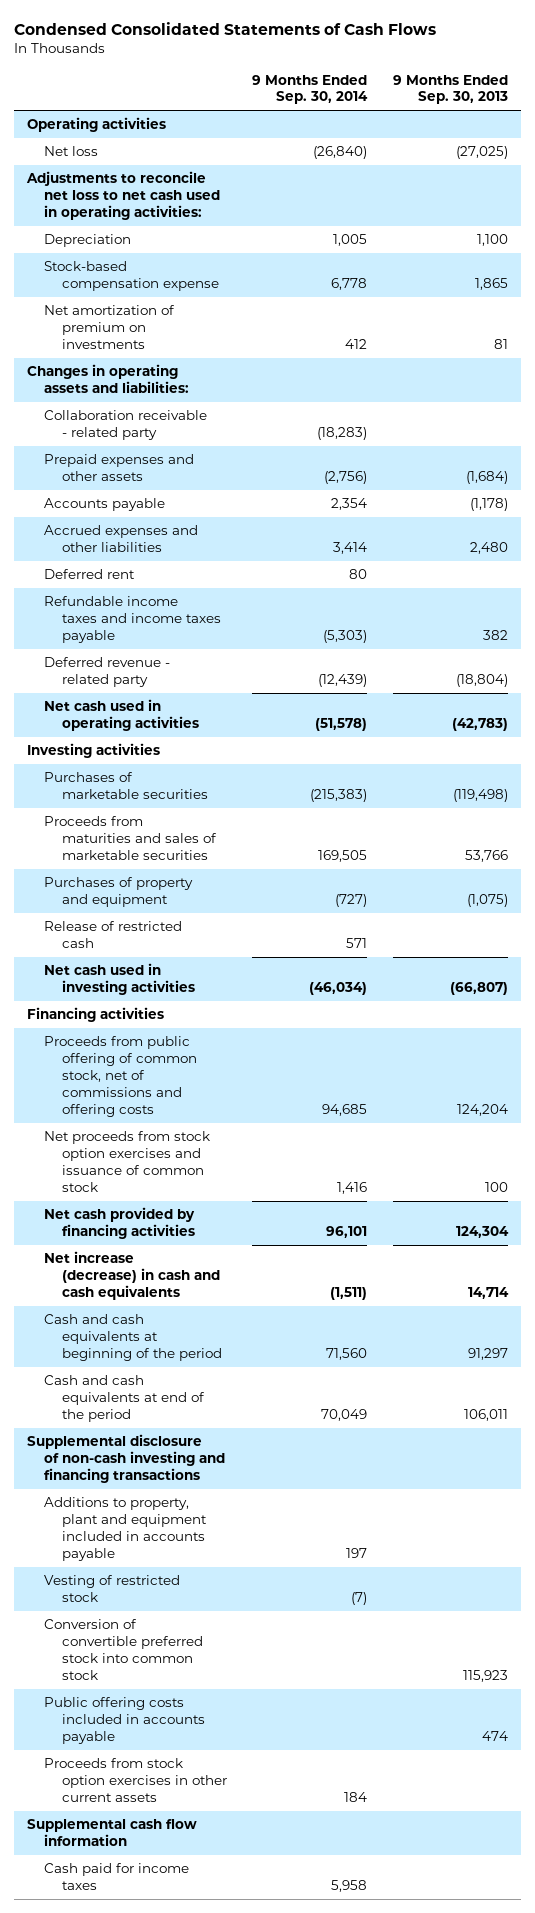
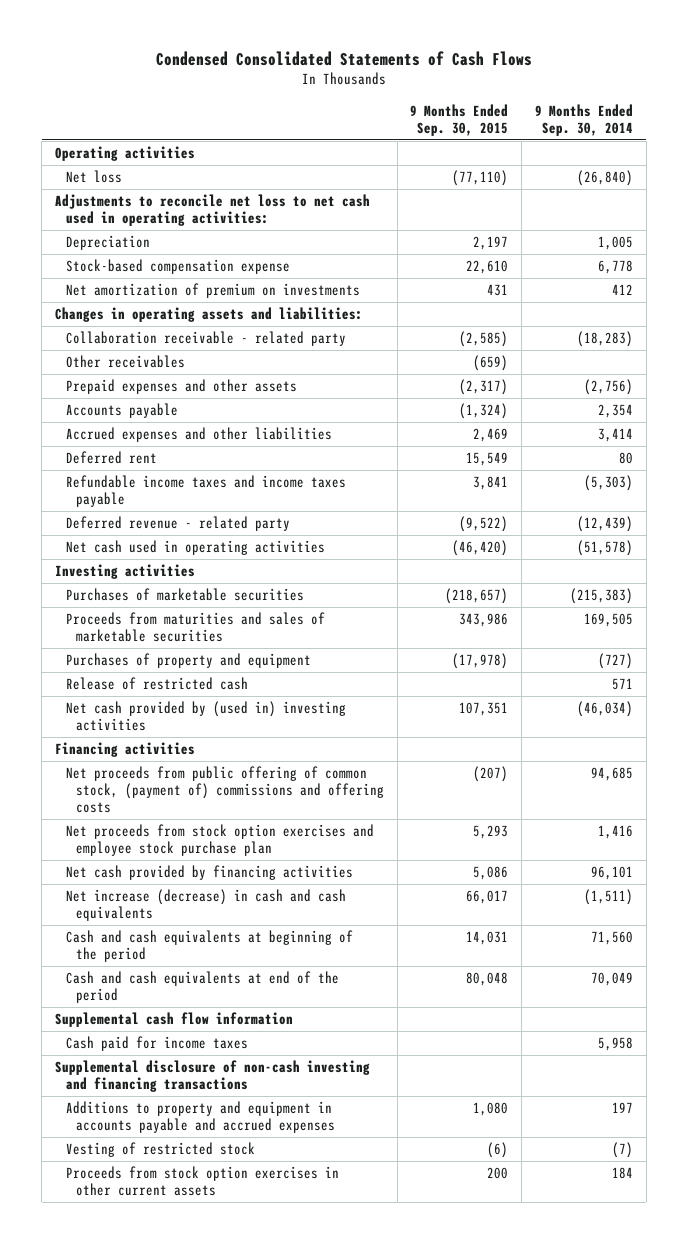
- | 9 Months Ended Sep. 30, 2014 | 9 Months Ended Sep. 30, 2013
+ | 9 Months Ended Sep. 30, 2015 | 9 Months Ended Sep. 30, 2014
+ Other receivables | (659) |
- Net cash used in investing activities | (46,034) | (66,807)
+ Net cash provided by (used in) investing activities | 107,351 | (46,034)
- Proceeds from public offering of common stock, net of commissions and offering costs | 94,685 | 124,204
- Net proceeds from stock option exercises and issuance of common stock | 1,416 | 100
+ Net proceeds from public offering of common stock, (payment of) commissions and offering costs | (207) | 94,685
+ Net proceeds from stock option exercises and employee stock purchase plan | 5,293 | 1,416
moved up: Supplemental cash flow information
moved up: Cash paid for income taxes | | 5,958
- Additions to property, plant and equipment included in accounts payable | 197 |
+ Additions to property and equipment in accounts payable and accrued expenses | 1,080 | 197
- Conversion of convertible preferred stock into common stock | | 115,923
- Public offering costs included in accounts payable | | 474

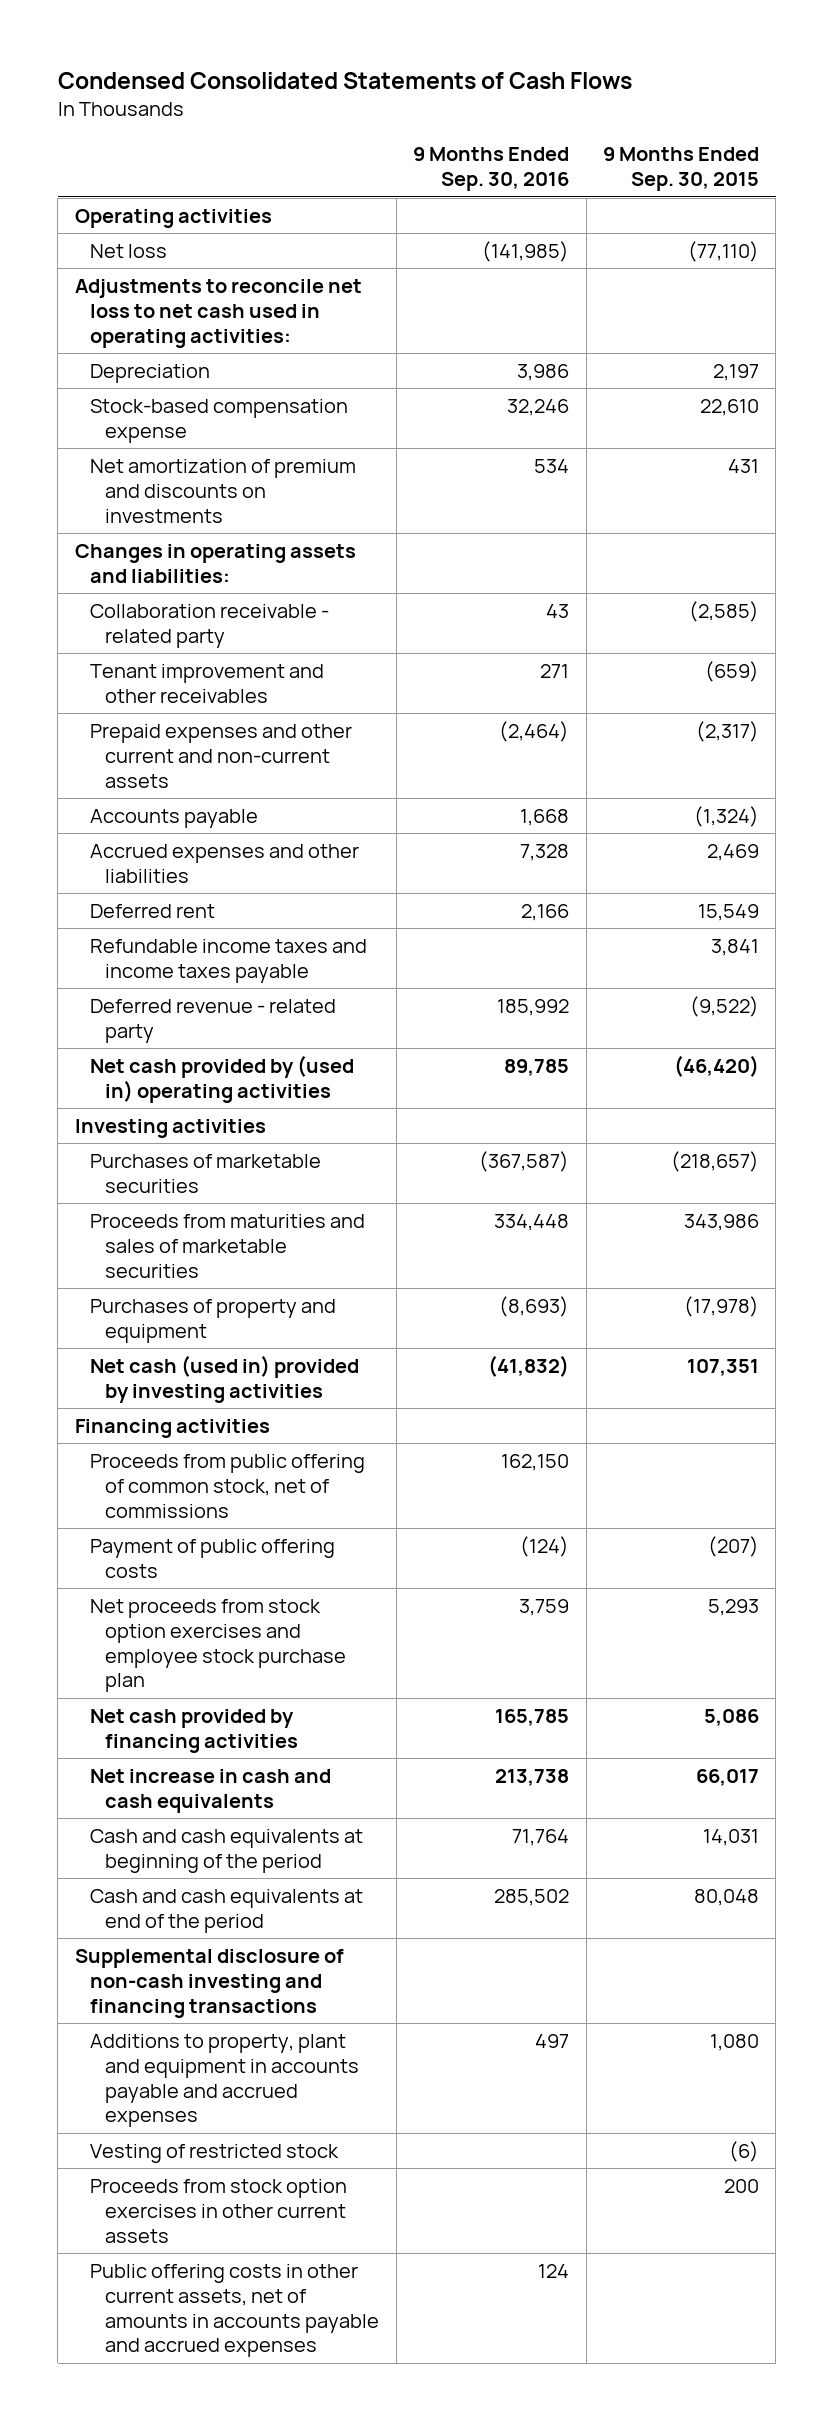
- | 9 Months Ended Sep. 30, 2015 | 9 Months Ended Sep. 30, 2014
+ | 9 Months Ended Sep. 30, 2016 | 9 Months Ended Sep. 30, 2015
- Net amortization of premium on investments | 431 | 412
+ Net amortization of premium and discounts on investments | 534 | 431
- Other receivables | (659) |
- Prepaid expenses and other assets | (2,317) | (2,756)
+ Tenant improvement and other receivables | 271 | (659)
+ Prepaid expenses and other current and non-current assets | (2,464) | (2,317)
- Net cash used in operating activities | (46,420) | (51,578)
+ Net cash provided by (used in) operating activities | 89,785 | (46,420)
- Release of restricted cash | | 571
- Net cash provided by (used in) investing activities | 107,351 | (46,034)
+ Net cash (used in) provided by investing activities | (41,832) | 107,351
- Net proceeds from public offering of common stock, (payment of) commissions and offering costs | (207) | 94,685
+ Proceeds from public offering of common stock, net of commissions | 162,150 |
+ Payment of public offering costs | (124) | (207)
- Net increase (decrease) in cash and cash equivalents | 66,017 | (1,511)
+ Net increase in cash and cash equivalents | 213,738 | 66,017
- Supplemental cash flow information
- Cash paid for income taxes | | 5,958
- Additions to property and equipment in accounts payable and accrued expenses | 1,080 | 197
+ Additions to property, plant and equipment in accounts payable and accrued expenses | 497 | 1,080
+ Public offering costs in other current assets, net of amounts in accounts payable and accrued expenses | 124 |

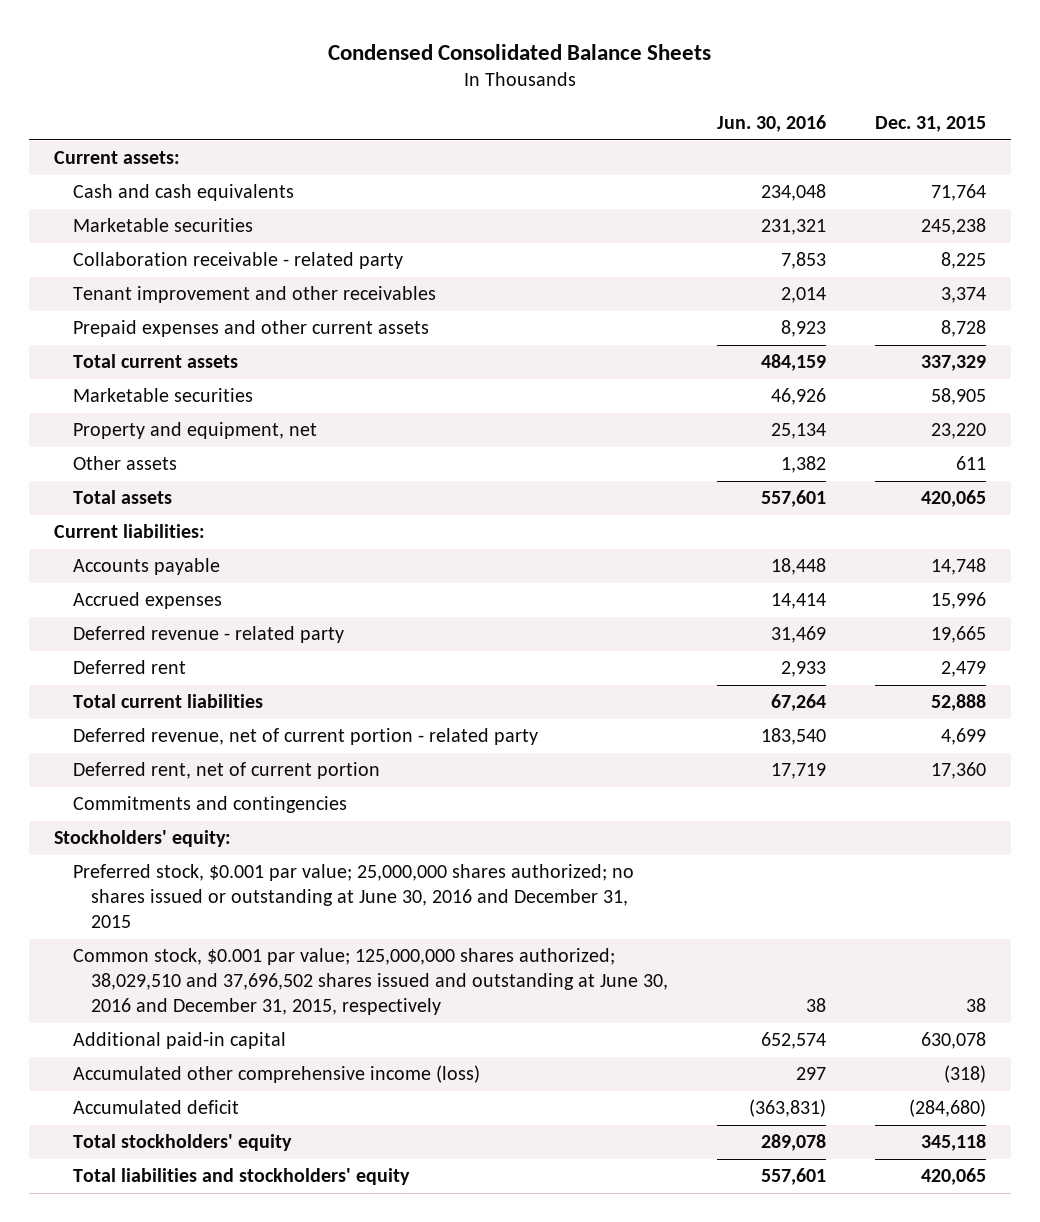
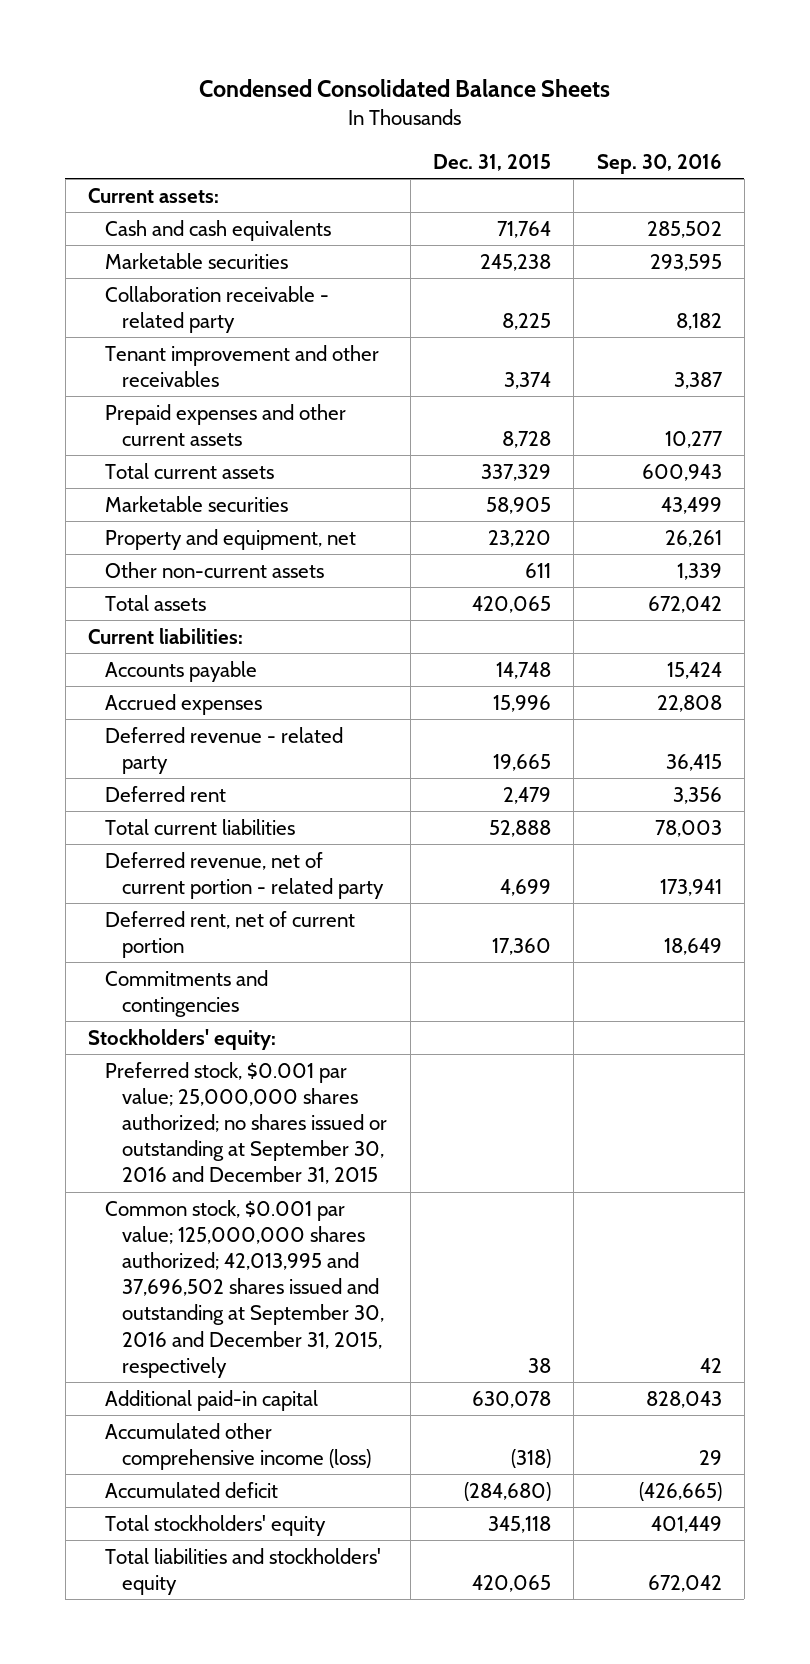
- | Jun. 30, 2016 | Dec. 31, 2015
+ | Dec. 31, 2015 | Sep. 30, 2016
- Other assets | 1,382 | 611
+ Other non-current assets | 611 | 1,339
- Preferred stock, $0.001 par value; 25,000,000 shares authorized; no shares issued or outstanding at June 30, 2016 and December 31, 2015
- Common stock, $0.001 par value; 125,000,000 shares authorized; 38,029,510 and 37,696,502 shares issued and outstanding at June 30, 2016 and December 31, 2015, respectively | 38 | 38
+ Preferred stock, $0.001 par value; 25,000,000 shares authorized; no shares issued or outstanding at September 30, 2016 and December 31, 2015
+ Common stock, $0.001 par value; 125,000,000 shares authorized; 42,013,995 and 37,696,502 shares issued and outstanding at September 30, 2016 and December 31, 2015, respectively | 38 | 42

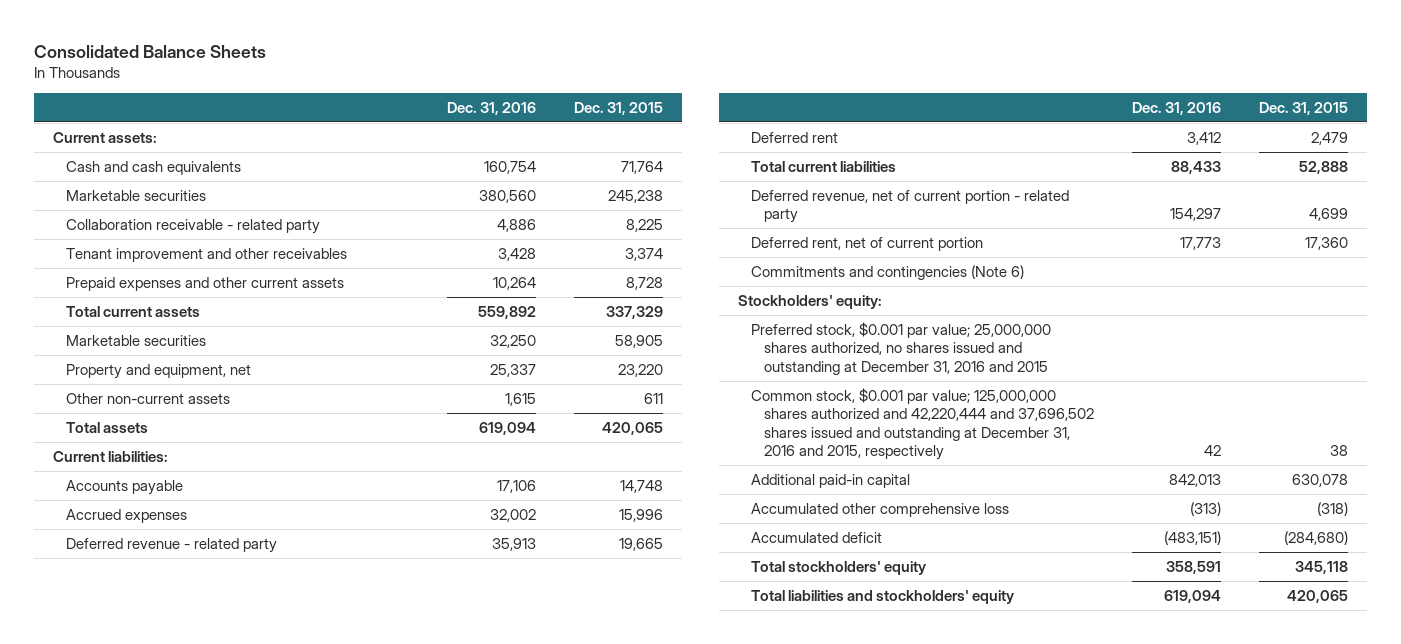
- Condensed Consolidated Balance Sheets
+ Consolidated Balance Sheets
- | Dec. 31, 2015 | Sep. 30, 2016
+ | Dec. 31, 2016 | Dec. 31, 2015
- Commitments and contingencies
+ Commitments and contingencies (Note 6)
- Preferred stock, $0.001 par value; 25,000,000 shares authorized; no shares issued or outstanding at September 30, 2016 and December 31, 2015
- Common stock, $0.001 par value; 125,000,000 shares authorized; 42,013,995 and 37,696,502 shares issued and outstanding at September 30, 2016 and December 31, 2015, respectively | 38 | 42
+ Preferred stock, $0.001 par value; 25,000,000 shares authorized, no shares issued and outstanding at December 31, 2016 and 2015
+ Common stock, $0.001 par value; 125,000,000 shares authorized and 42,220,444 and 37,696,502 shares issued and outstanding at December 31, 2016 and 2015, respectively | 42 | 38
- Accumulated other comprehensive income (loss) | (318) | 29
+ Accumulated other comprehensive loss | (313) | (318)

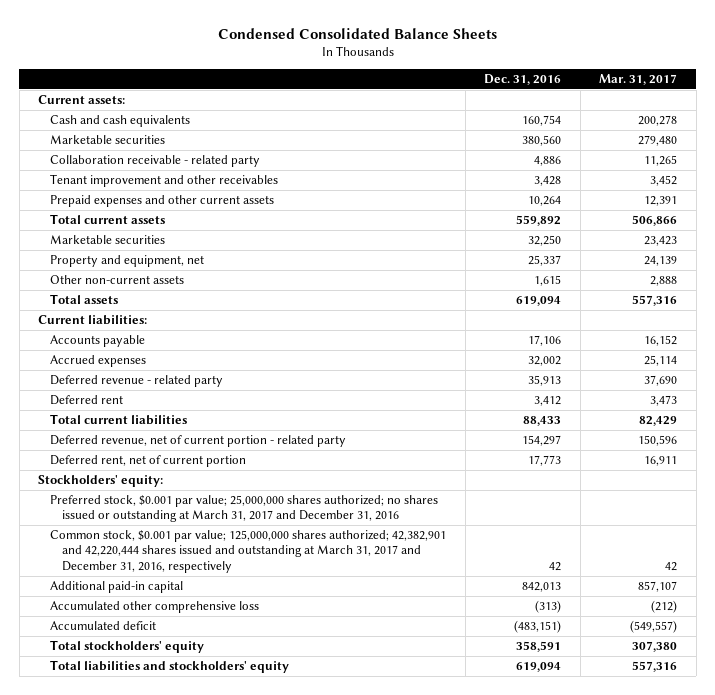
- Consolidated Balance Sheets
+ Condensed Consolidated Balance Sheets
- | Dec. 31, 2016 | Dec. 31, 2015
+ | Dec. 31, 2016 | Mar. 31, 2017
- Commitments and contingencies (Note 6)
- Preferred stock, $0.001 par value; 25,000,000 shares authorized, no shares issued and outstanding at December 31, 2016 and 2015
- Common stock, $0.001 par value; 125,000,000 shares authorized and 42,220,444 and 37,696,502 shares issued and outstanding at December 31, 2016 and 2015, respectively | 42 | 38
+ Preferred stock, $0.001 par value; 25,000,000 shares authorized; no shares issued or outstanding at March 31, 2017 and December 31, 2016
+ Common stock, $0.001 par value; 125,000,000 shares authorized; 42,382,901 and 42,220,444 shares issued and outstanding at March 31, 2017 and December 31, 2016, respectively | 42 | 42

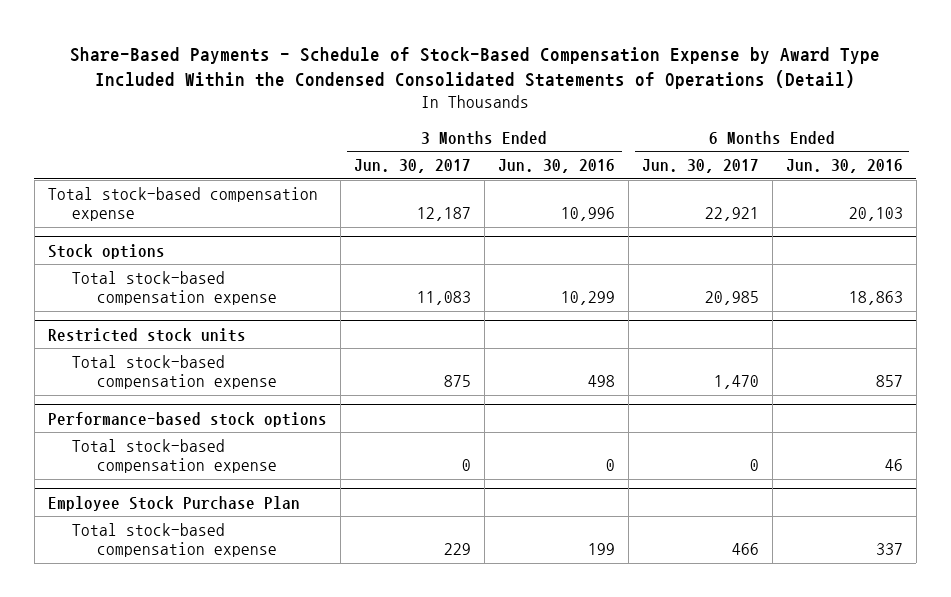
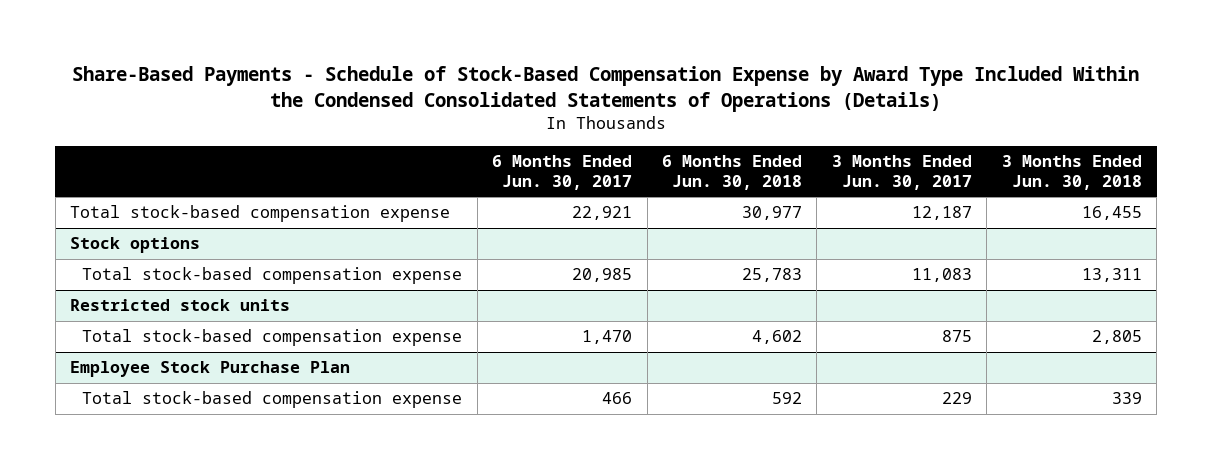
- Share-Based Payments - Schedule of Stock-Based Compensation Expense by Award Type Included Within the Condensed Consolidated Statements of Operations (Detail)
+ Share-Based Payments - Schedule of Stock-Based Compensation Expense by Award Type Included Within the Condensed Consolidated Statements of Operations (Details)
- | 3 Months Ended Jun. 30, 2017 | 3 Months Ended Jun. 30, 2016 | 6 Months Ended Jun. 30, 2017 | 6 Months Ended Jun. 30, 2016
+ | 6 Months Ended Jun. 30, 2017 | 6 Months Ended Jun. 30, 2018 | 3 Months Ended Jun. 30, 2017 | 3 Months Ended Jun. 30, 2018
- Performance-based stock options
- Total stock-based compensation expense | 0 | 0 | 0 | 46

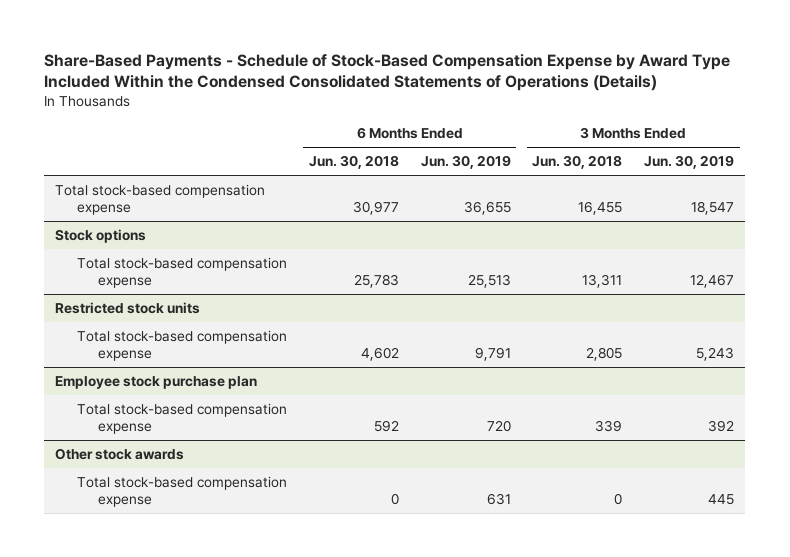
- | 6 Months Ended Jun. 30, 2017 | 6 Months Ended Jun. 30, 2018 | 3 Months Ended Jun. 30, 2017 | 3 Months Ended Jun. 30, 2018
+ | 6 Months Ended Jun. 30, 2018 | 6 Months Ended Jun. 30, 2019 | 3 Months Ended Jun. 30, 2018 | 3 Months Ended Jun. 30, 2019
- Employee Stock Purchase Plan
+ Employee stock purchase plan
+ Other stock awards
+ Total stock-based compensation expense | 0 | 631 | 0 | 445

